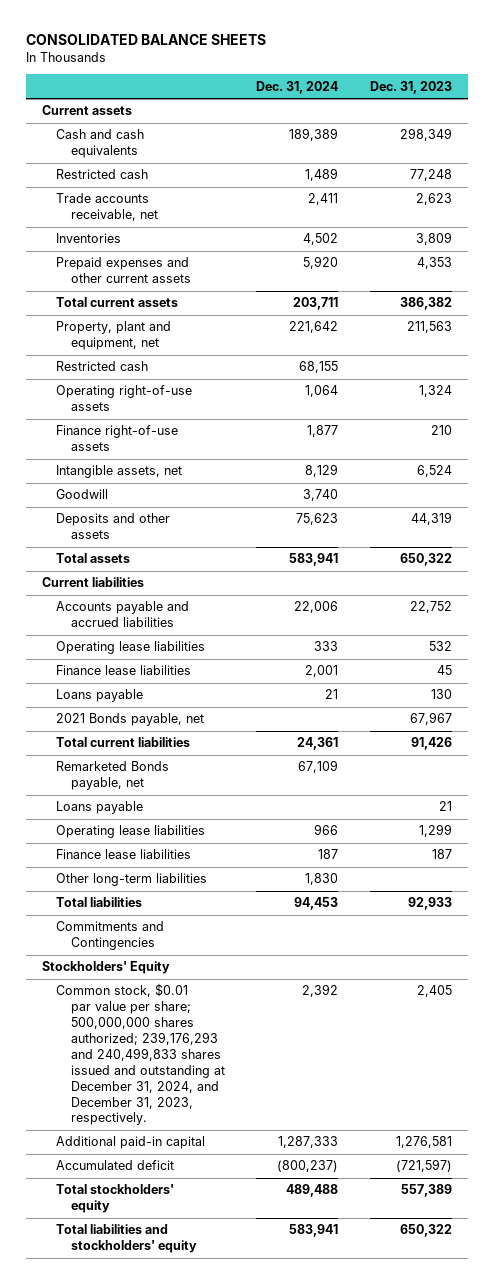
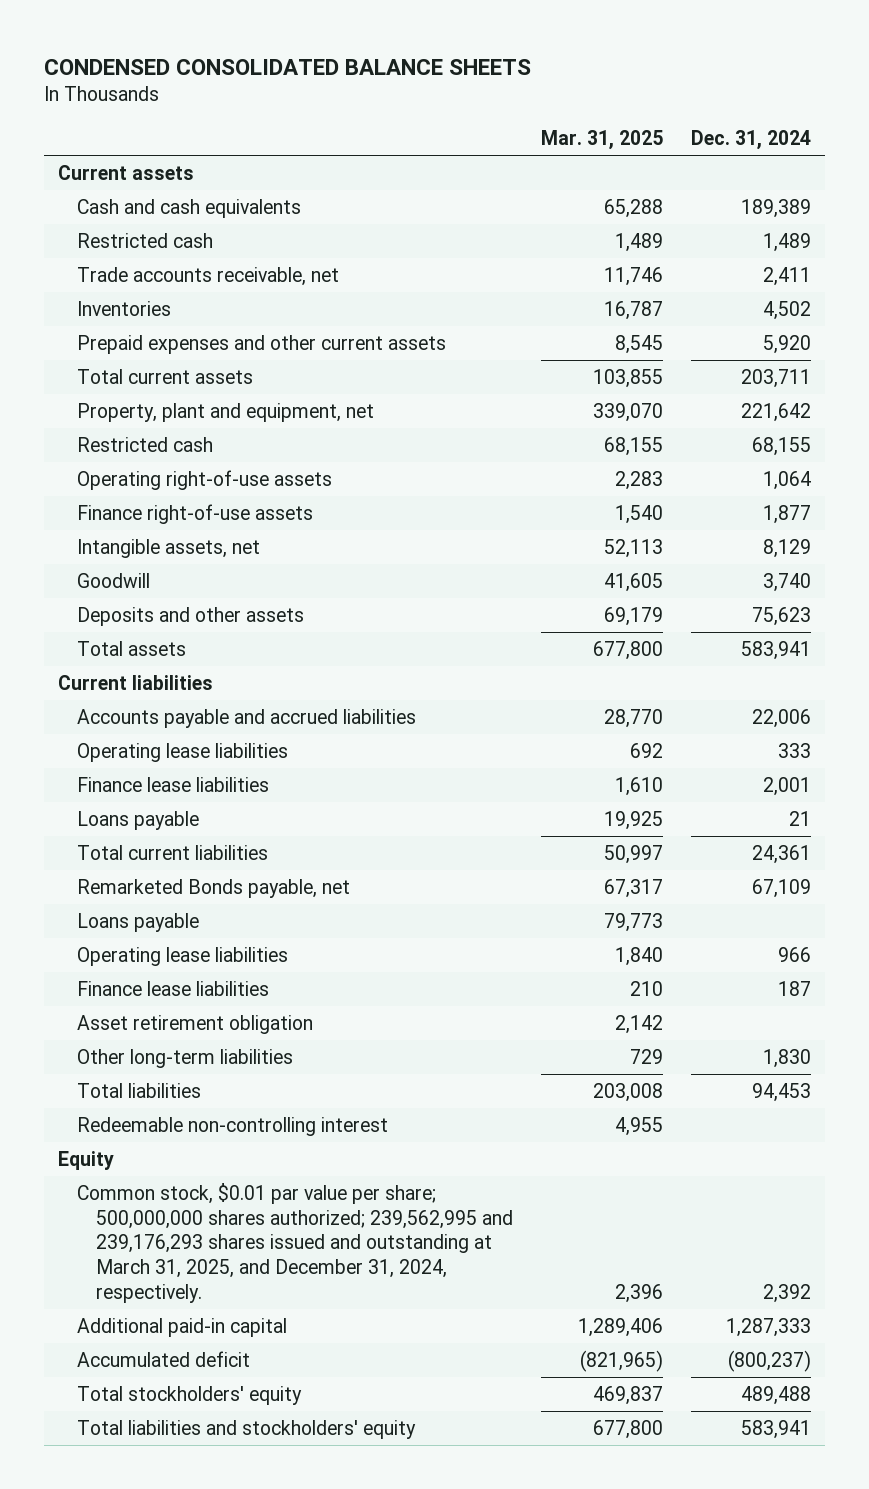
- CONSOLIDATED BALANCE SHEETS
+ CONDENSED CONSOLIDATED BALANCE SHEETS
- | Dec. 31, 2024 | Dec. 31, 2023
+ | Mar. 31, 2025 | Dec. 31, 2024
- 2021 Bonds payable, net | | 67,967
+ Asset retirement obligation | 2,142 |
- Commitments and Contingencies
- Stockholders' Equity
- Common stock, $0.01 par value per share; 500,000,000 shares authorized; 239,176,293 and 240,499,833 shares issued and outstanding at December 31, 2024, and December 31, 2023, respectively. | 2,392 | 2,405
+ Redeemable non-controlling interest | 4,955 |
+ Equity
+ Common stock, $0.01 par value per share; 500,000,000 shares authorized; 239,562,995 and 239,176,293 shares issued and outstanding at March 31, 2025, and December 31, 2024, respectively. | 2,396 | 2,392

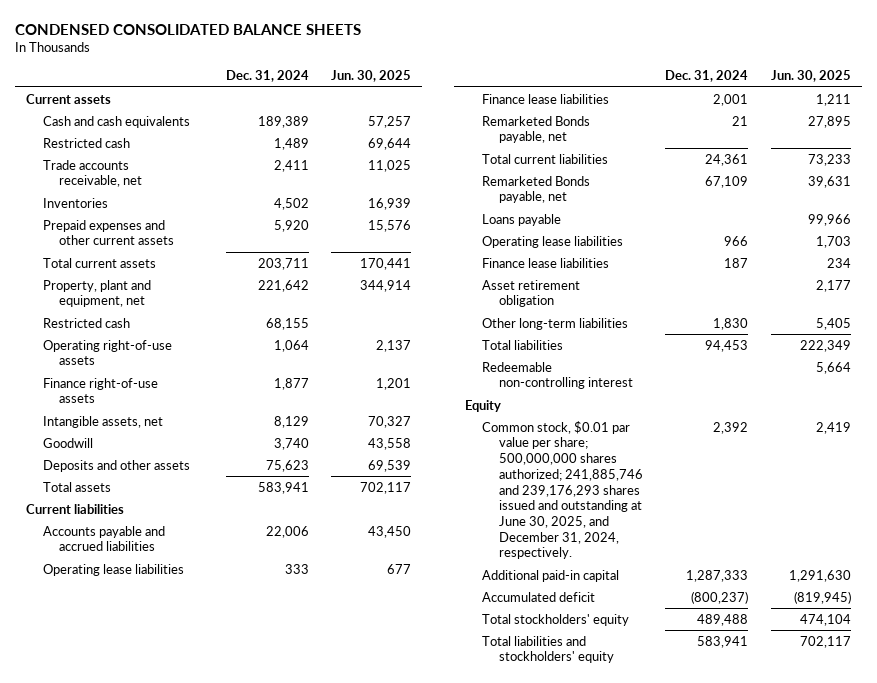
- | Mar. 31, 2025 | Dec. 31, 2024
+ | Dec. 31, 2024 | Jun. 30, 2025
- Loans payable | 19,925 | 21
+ Remarketed Bonds payable, net | 21 | 27,895
- Common stock, $0.01 par value per share; 500,000,000 shares authorized; 239,562,995 and 239,176,293 shares issued and outstanding at March 31, 2025, and December 31, 2024, respectively. | 2,396 | 2,392
+ Common stock, $0.01 par value per share; 500,000,000 shares authorized; 241,885,746 and 239,176,293 shares issued and outstanding at June 30, 2025, and December 31, 2024, respectively. | 2,392 | 2,419

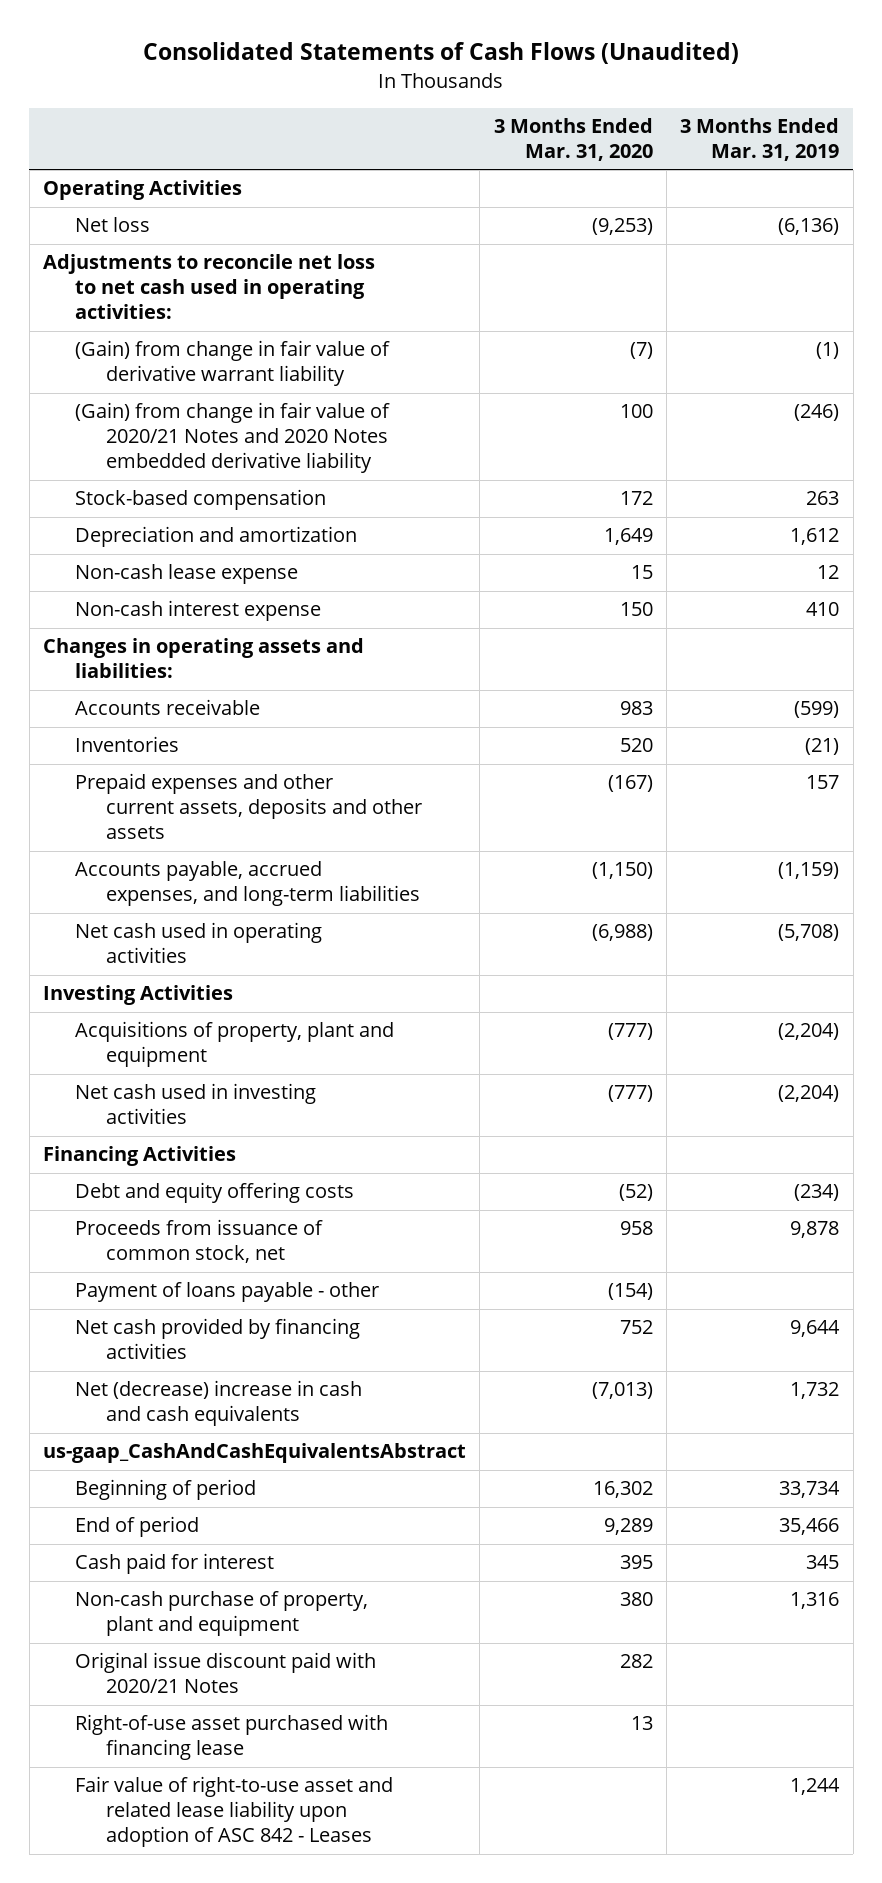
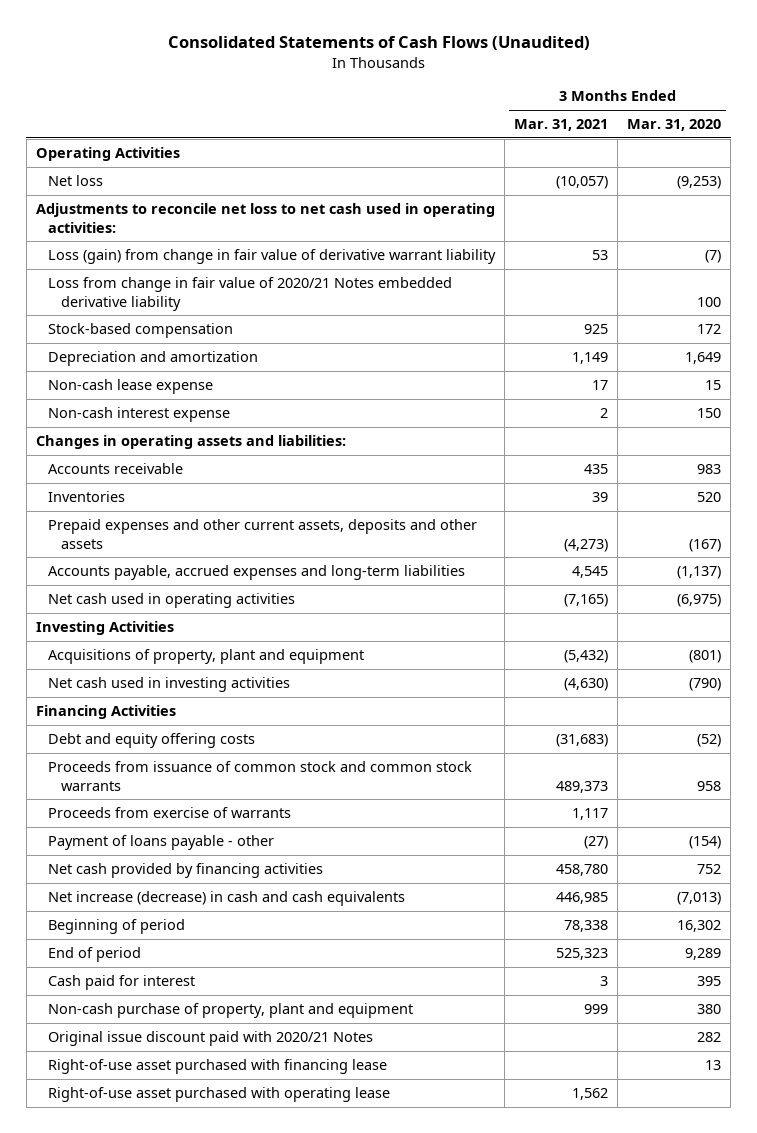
- | 3 Months Ended Mar. 31, 2020 | 3 Months Ended Mar. 31, 2019
+ | 3 Months Ended Mar. 31, 2021 | 3 Months Ended Mar. 31, 2020
- (Gain) from change in fair value of derivative warrant liability | (7) | (1)
- (Gain) from change in fair value of 2020/21 Notes and 2020 Notes embedded derivative liability | 100 | (246)
+ Loss (gain) from change in fair value of derivative warrant liability | 53 | (7)
+ Loss from change in fair value of 2020/21 Notes embedded derivative liability | | 100
- Accounts payable, accrued expenses, and long-term liabilities | (1,150) | (1,159)
- Net cash used in operating activities | (6,988) | (5,708)
+ Accounts payable, accrued expenses and long-term liabilities | 4,545 | (1,137)
+ Net cash used in operating activities | (7,165) | (6,975)
- Acquisitions of property, plant and equipment | (777) | (2,204)
- Net cash used in investing activities | (777) | (2,204)
+ Acquisitions of property, plant and equipment | (5,432) | (801)
+ Net cash used in investing activities | (4,630) | (790)
- Proceeds from issuance of common stock, net | 958 | 9,878
+ Proceeds from issuance of common stock and common stock warrants | 489,373 | 958
+ Proceeds from exercise of warrants | 1,117 |
- Net (decrease) increase in cash and cash equivalents | (7,013) | 1,732
- us-gaap_CashAndCashEquivalentsAbstract
+ Net increase (decrease) in cash and cash equivalents | 446,985 | (7,013)
- Fair value of right-to-use asset and related lease liability upon adoption of ASC 842 - Leases | | 1,244
+ Right-of-use asset purchased with operating lease | 1,562 |

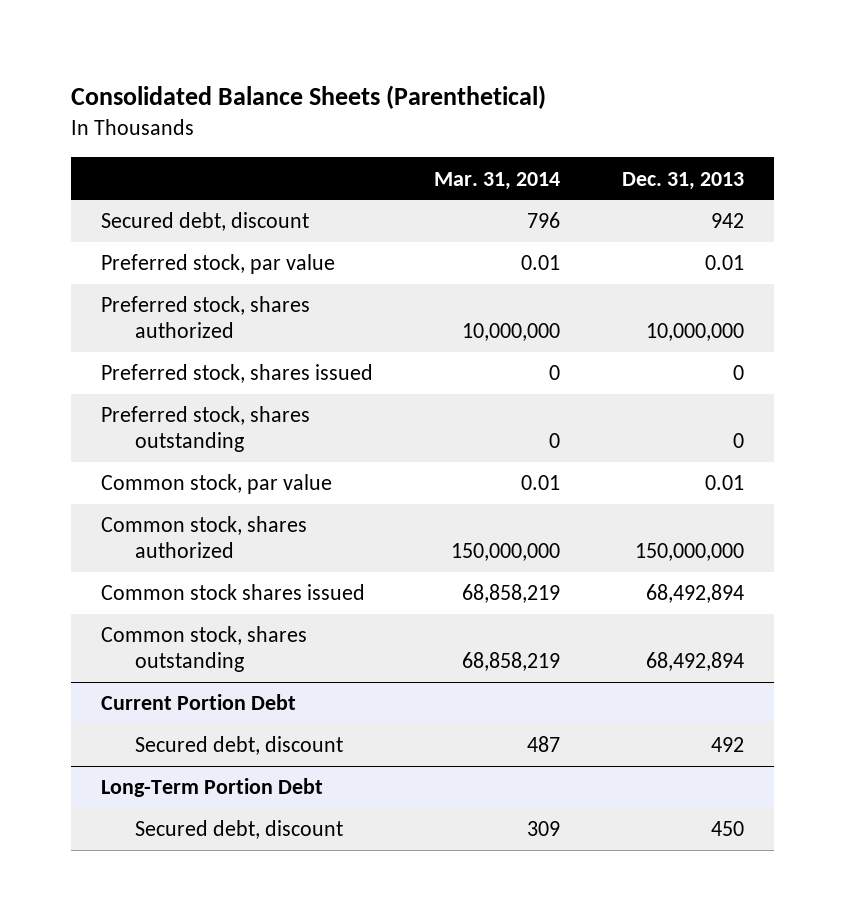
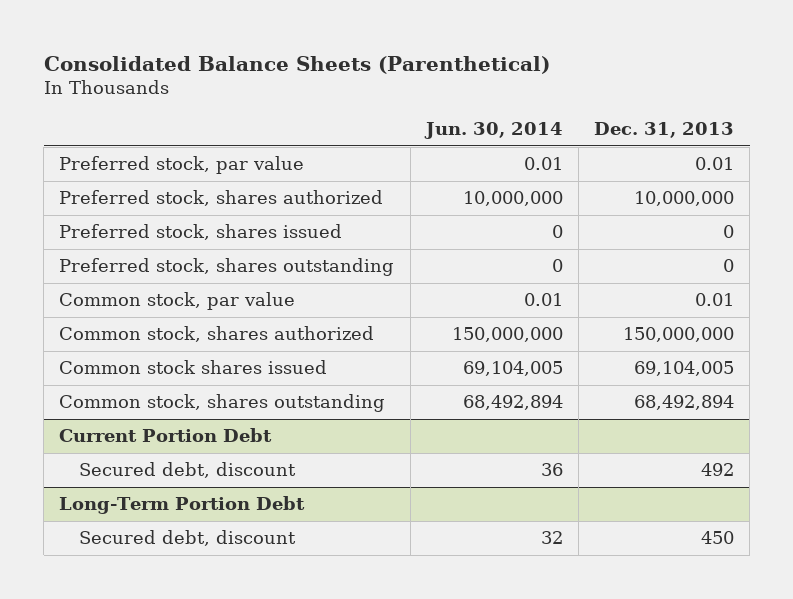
- | Mar. 31, 2014 | Dec. 31, 2013
+ | Jun. 30, 2014 | Dec. 31, 2013
- Secured debt, discount | 796 | 942
- Common stock shares issued | 68,858,219 | 68,492,894
+ Common stock shares issued | 69,104,005 | 69,104,005

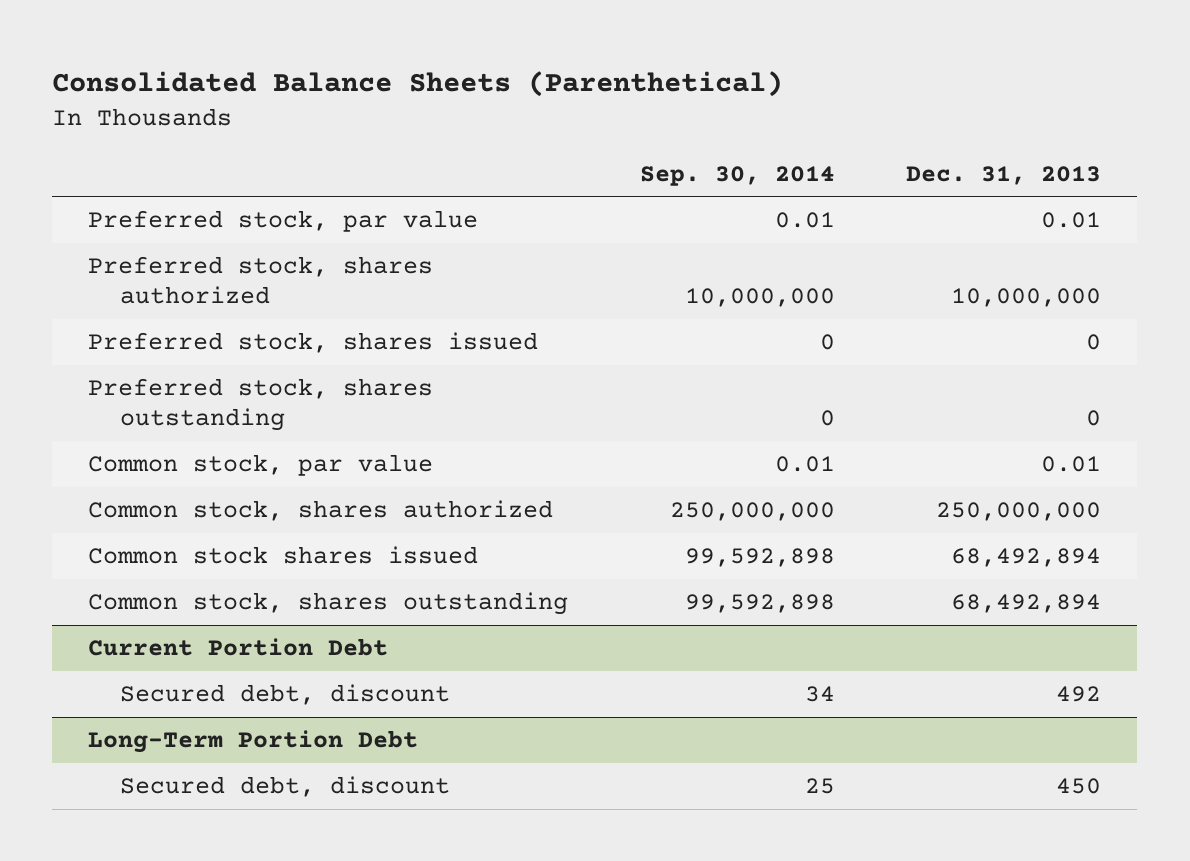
- | Jun. 30, 2014 | Dec. 31, 2013
+ | Sep. 30, 2014 | Dec. 31, 2013
- Common stock, shares authorized | 150,000,000 | 150,000,000
- Common stock shares issued | 69,104,005 | 69,104,005
+ Common stock, shares authorized | 250,000,000 | 250,000,000
+ Common stock shares issued | 99,592,898 | 68,492,894

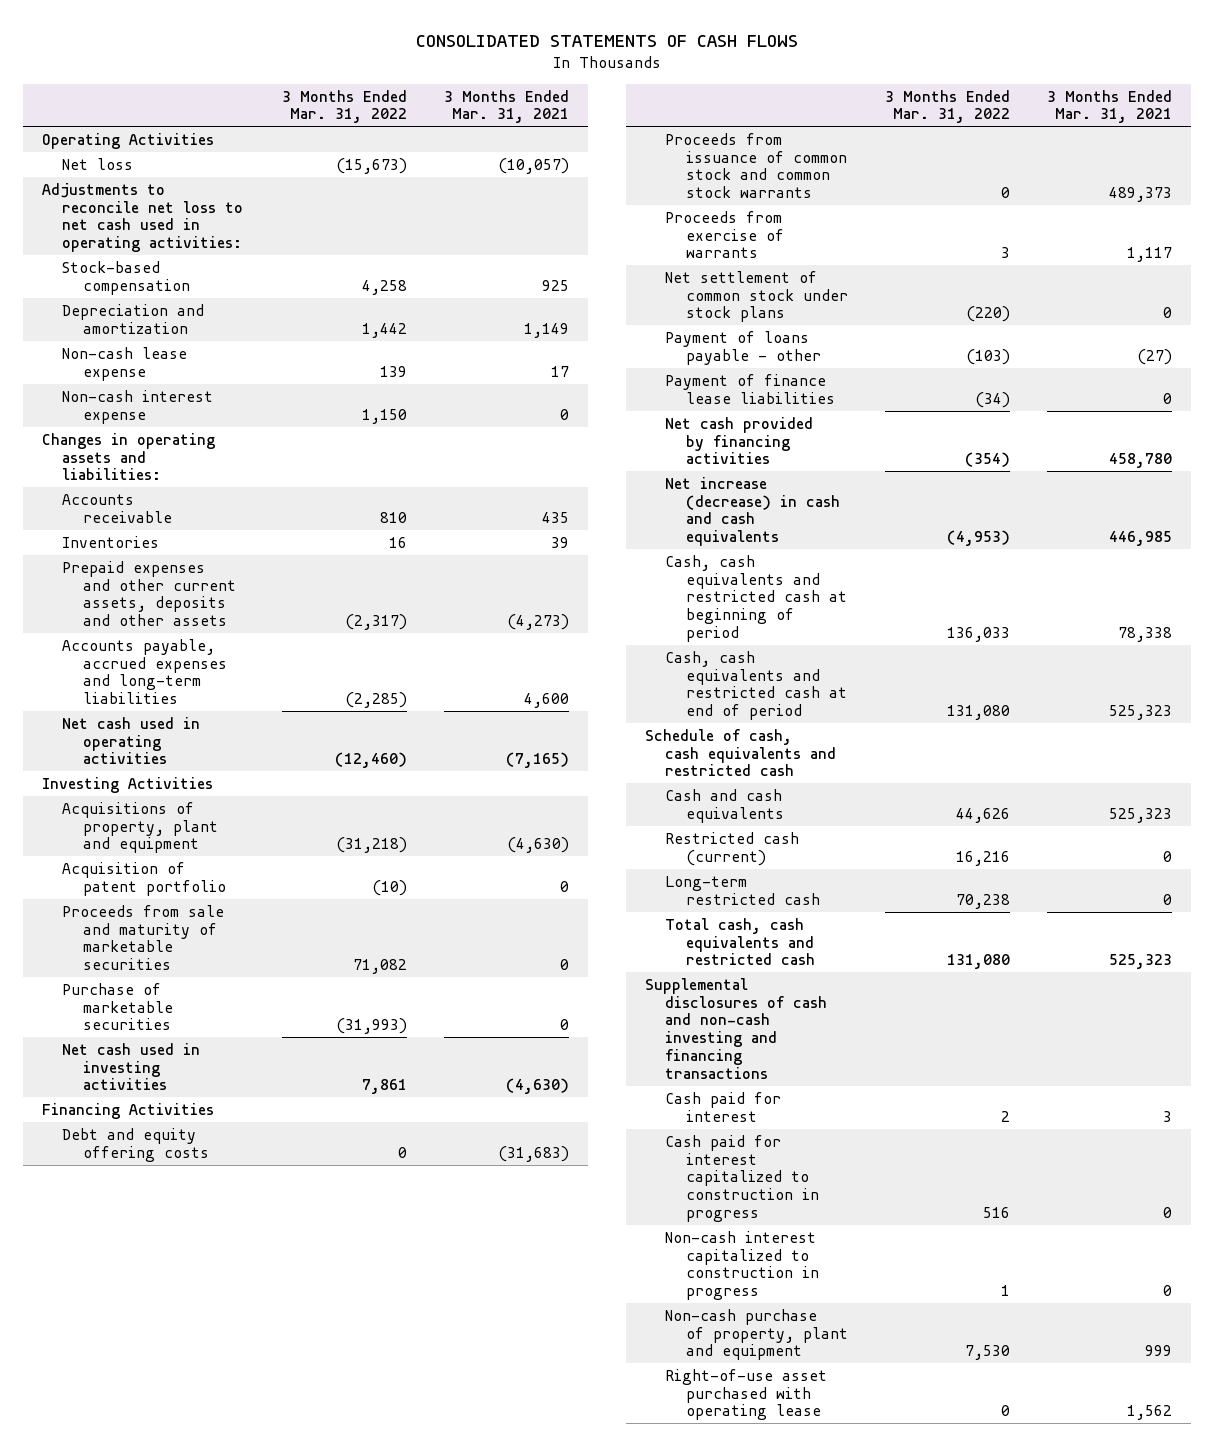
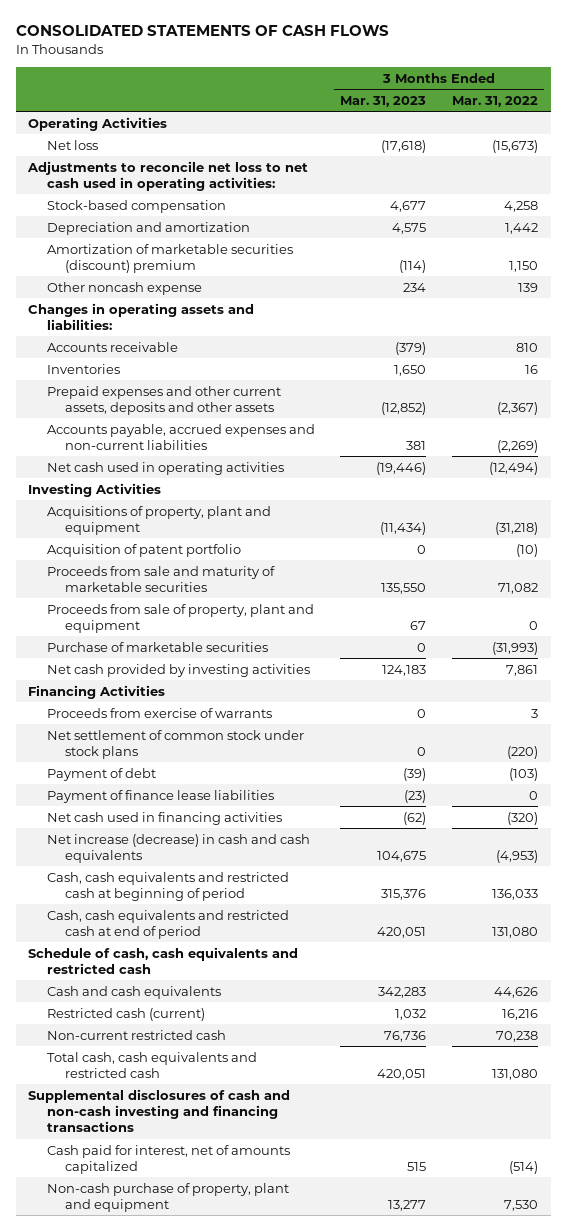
- | 3 Months Ended Mar. 31, 2022 | 3 Months Ended Mar. 31, 2021
+ | 3 Months Ended Mar. 31, 2023 | 3 Months Ended Mar. 31, 2022
- Non-cash lease expense | 139 | 17
- Non-cash interest expense | 1,150 | 0
+ Amortization of marketable securities (discount) premium | (114) | 1,150
+ Other noncash expense | 234 | 139
- Prepaid expenses and other current assets, deposits and other assets | (2,317) | (4,273)
- Accounts payable, accrued expenses and long-term liabilities | (2,285) | 4,600
- Net cash used in operating activities | (12,460) | (7,165)
+ Prepaid expenses and other current assets, deposits and other assets | (12,852) | (2,367)
+ Accounts payable, accrued expenses and non-current liabilities | 381 | (2,269)
+ Net cash used in operating activities | (19,446) | (12,494)
+ Proceeds from sale of property, plant and equipment | 67 | 0
- Net cash used in investing activities | 7,861 | (4,630)
+ Net cash provided by investing activities | 124,183 | 7,861
- Debt and equity offering costs | 0 | (31,683)
- Proceeds from issuance of common stock and common stock warrants | 0 | 489,373
- Payment of loans payable - other | (103) | (27)
- Payment of finance lease liabilities | (34) | 0
- Net cash provided by financing activities | (354) | 458,780
+ Payment of debt | (39) | (103)
+ Payment of finance lease liabilities | (23) | 0
+ Net cash used in financing activities | (62) | (320)
- Long-term restricted cash | 70,238 | 0
+ Non-current restricted cash | 76,736 | 70,238
- Cash paid for interest | 2 | 3
- Cash paid for interest capitalized to construction in progress | 516 | 0
- Non-cash interest capitalized to construction in progress | 1 | 0
+ Cash paid for interest, net of amounts capitalized | 515 | (514)
- Right-of-use asset purchased with operating lease | 0 | 1,562

